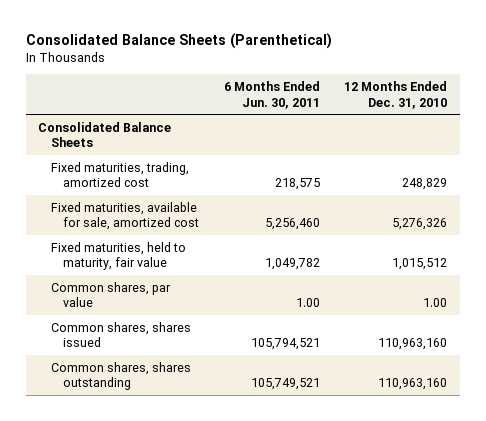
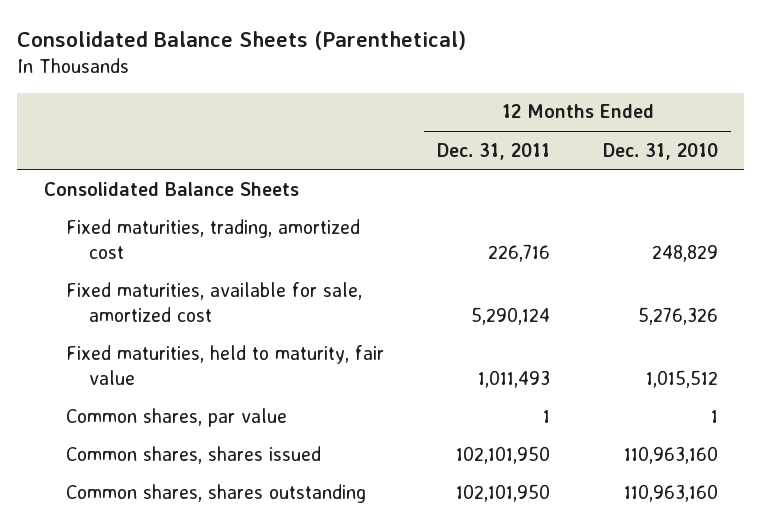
- | 6 Months Ended Jun. 30, 2011 | 12 Months Ended Dec. 31, 2010
+ | 12 Months Ended Dec. 31, 2011 | 12 Months Ended Dec. 31, 2010
- Common shares, par value | 1.00 | 1.00
+ Common shares, par value | 1 | 1

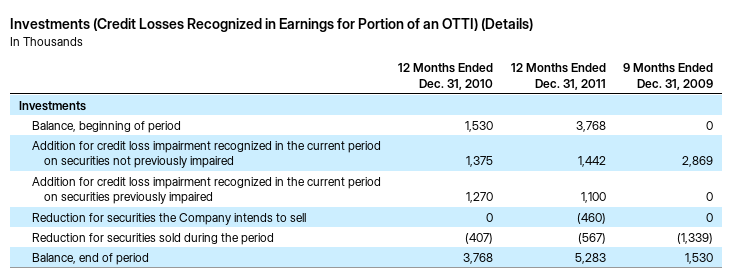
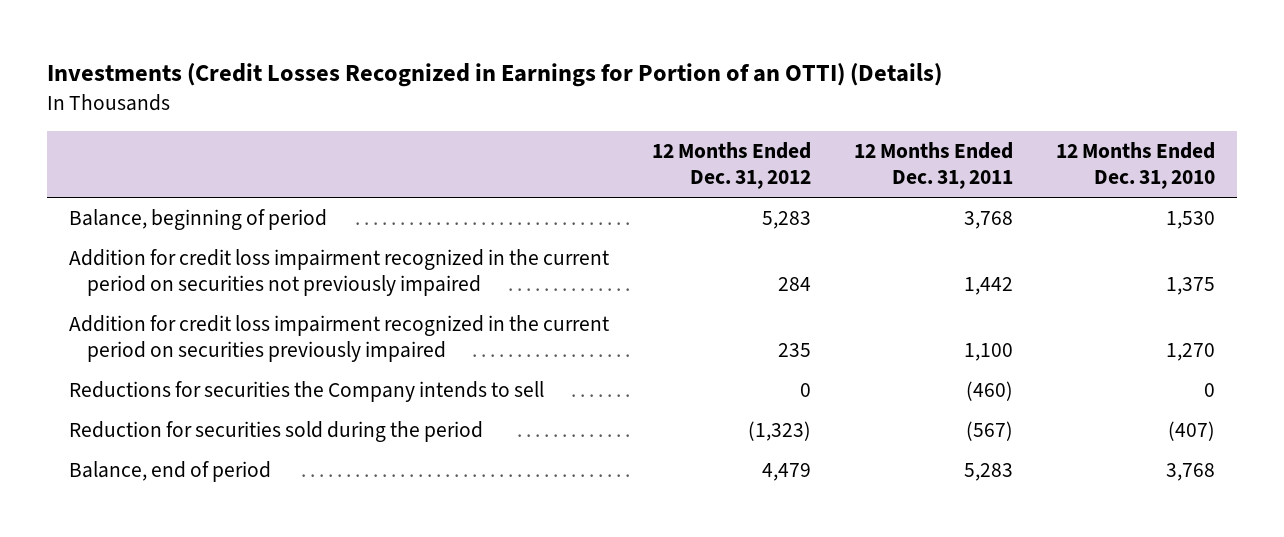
- | 12 Months Ended Dec. 31, 2010 | 12 Months Ended Dec. 31, 2011 | 9 Months Ended Dec. 31, 2009
+ | 12 Months Ended Dec. 31, 2012 | 12 Months Ended Dec. 31, 2011 | 12 Months Ended Dec. 31, 2010
- Investments
- Reduction for securities the Company intends to sell | 0 | (460) | 0
+ Reductions for securities the Company intends to sell | 0 | (460) | 0

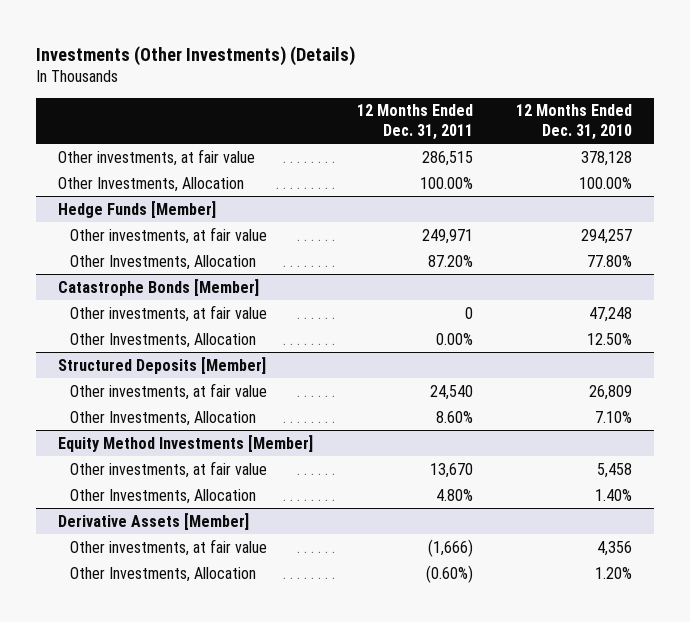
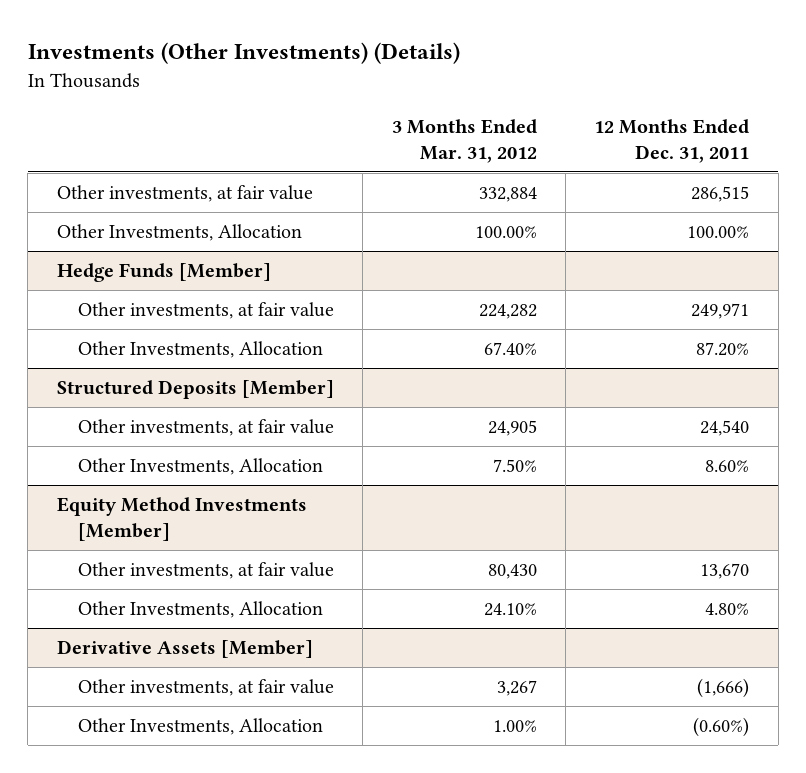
- | 12 Months Ended Dec. 31, 2011 | 12 Months Ended Dec. 31, 2010
+ | 3 Months Ended Mar. 31, 2012 | 12 Months Ended Dec. 31, 2011
- Catastrophe Bonds [Member]
- Other investments, at fair value | 0 | 47,248
- Other Investments, Allocation | 0.00% | 12.50%

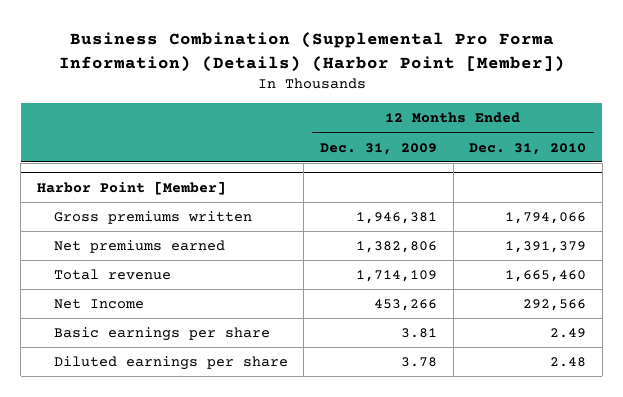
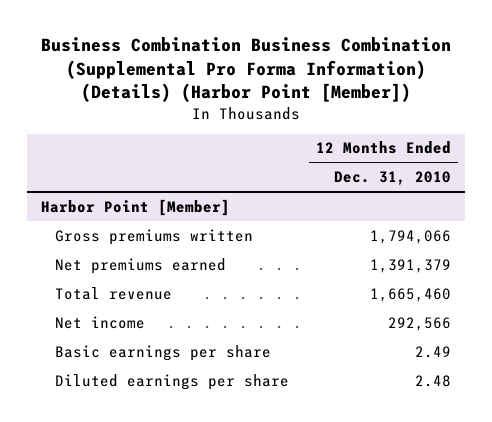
- Business Combination (Supplemental Pro Forma Information) (Details) (Harbor Point [Member])
+ Business Combination Business Combination (Supplemental Pro Forma Information) (Details) (Harbor Point [Member])
- | 12 Months Ended Dec. 31, 2009 | 12 Months Ended Dec. 31, 2010
+ | 12 Months Ended Dec. 31, 2010
@ Harbor Point [Member]
- Net Income | 453,266 | 292,566
+ Net income | 292,566

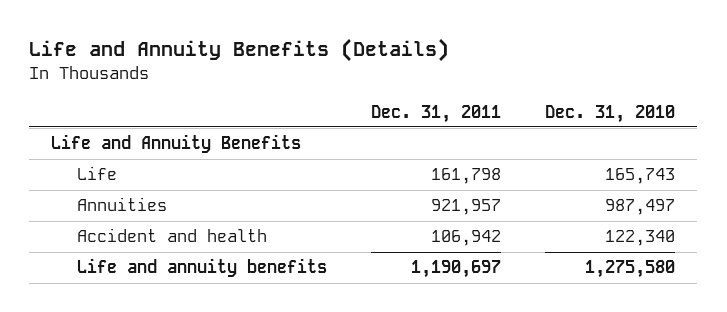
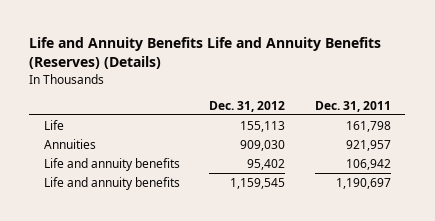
- Life and Annuity Benefits (Details)
+ Life and Annuity Benefits Life and Annuity Benefits (Reserves) (Details)
- | Dec. 31, 2011 | Dec. 31, 2010
+ | Dec. 31, 2012 | Dec. 31, 2011
- Life and Annuity Benefits
- Accident and health | 106,942 | 122,340
+ Life and annuity benefits | 95,402 | 106,942

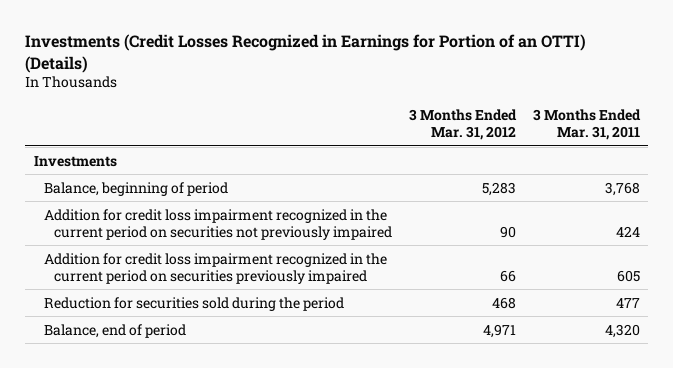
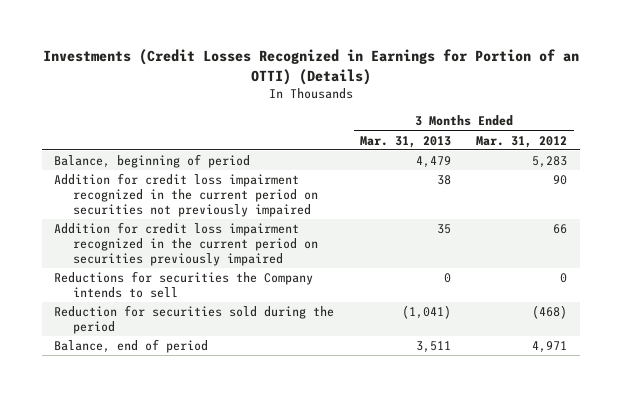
- | 3 Months Ended Mar. 31, 2012 | 3 Months Ended Mar. 31, 2011
+ | 3 Months Ended Mar. 31, 2013 | 3 Months Ended Mar. 31, 2012
- Investments
- Reduction for securities sold during the period | 468 | 477
+ Reductions for securities the Company intends to sell | 0 | 0
+ Reduction for securities sold during the period | (1,041) | (468)

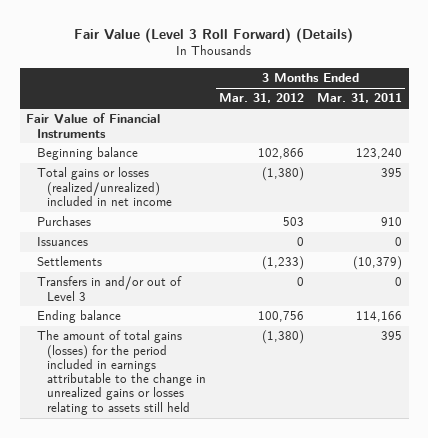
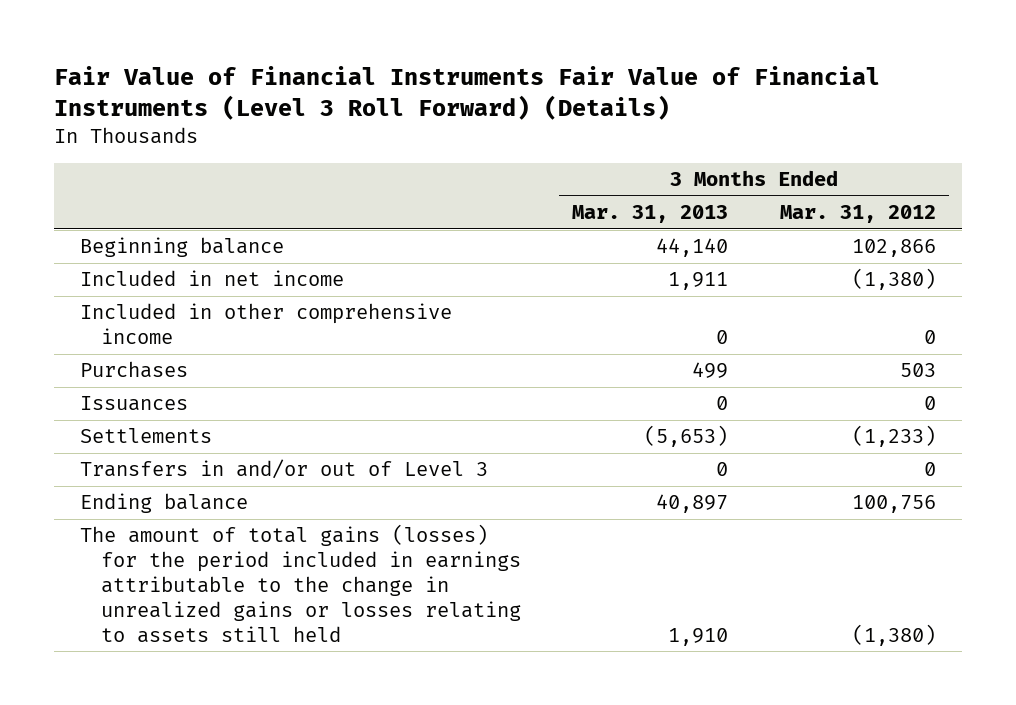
- Fair Value (Level 3 Roll Forward) (Details)
+ Fair Value of Financial Instruments Fair Value of Financial Instruments (Level 3 Roll Forward) (Details)
- | 3 Months Ended Mar. 31, 2012 | 3 Months Ended Mar. 31, 2011
+ | 3 Months Ended Mar. 31, 2013 | 3 Months Ended Mar. 31, 2012
- Fair Value of Financial Instruments
- Total gains or losses (realized/unrealized) included in net income | (1,380) | 395
+ Included in net income | 1,911 | (1,380)
+ Included in other comprehensive income | 0 | 0

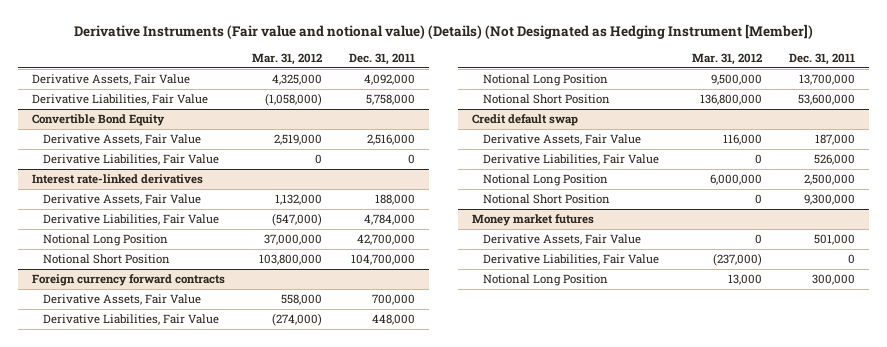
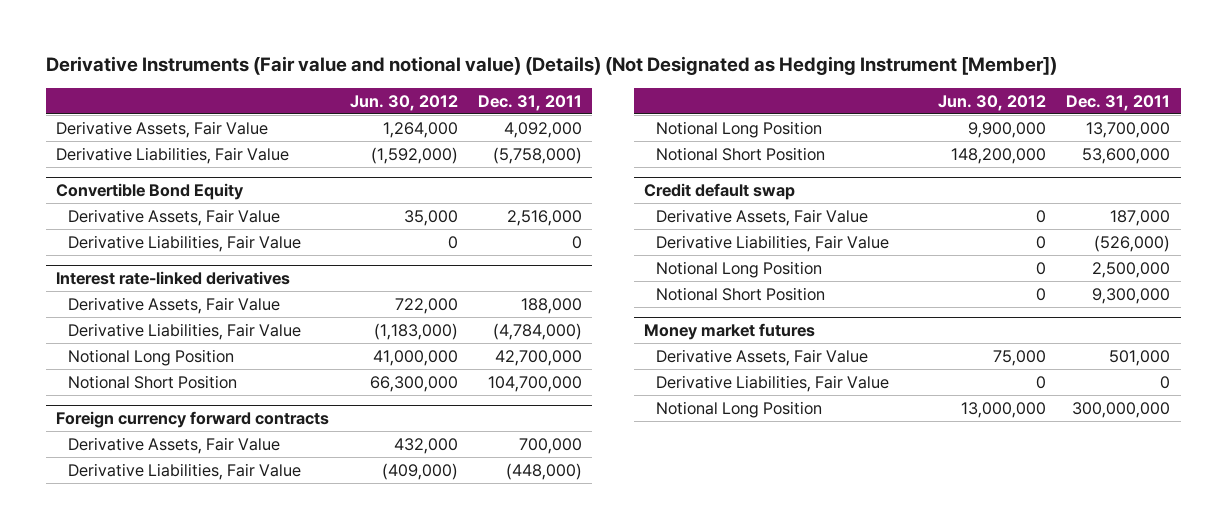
- | Mar. 31, 2012 | Dec. 31, 2011
+ | Jun. 30, 2012 | Dec. 31, 2011
- Derivative Liabilities, Fair Value | (1,058,000) | 5,758,000
+ Derivative Liabilities, Fair Value | (1,592,000) | (5,758,000)
@ Interest rate-linked derivatives
- Derivative Liabilities, Fair Value | (547,000) | 4,784,000
+ Derivative Liabilities, Fair Value | (1,183,000) | (4,784,000)
@ Foreign currency forward contracts
- Derivative Liabilities, Fair Value | (274,000) | 448,000
+ Derivative Liabilities, Fair Value | (409,000) | (448,000)
@ Credit default swap
- Derivative Liabilities, Fair Value | 0 | 526,000
+ Derivative Liabilities, Fair Value | 0 | (526,000)
@ Money market futures
- Notional Long Position | 13,000 | 300,000
+ Notional Long Position | 13,000,000 | 300,000,000

